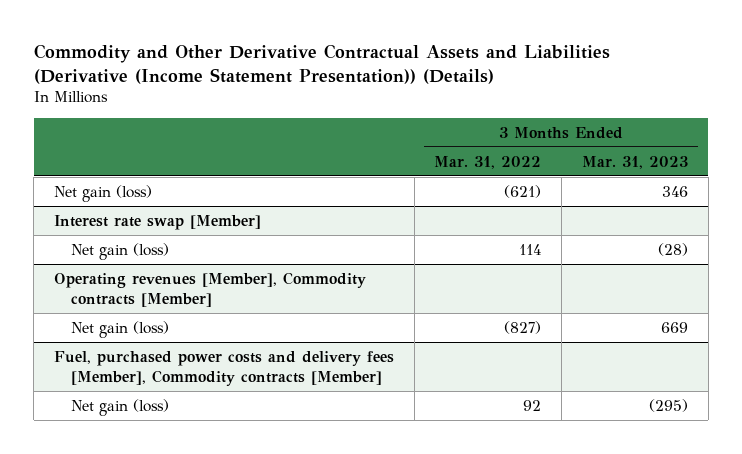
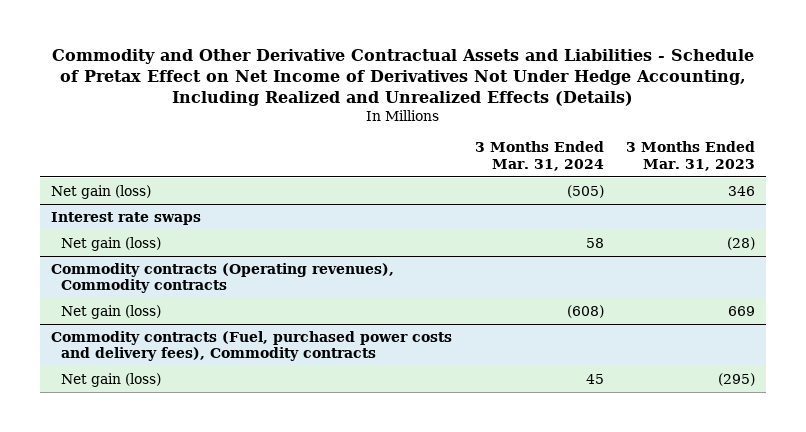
- Commodity and Other Derivative Contractual Assets and Liabilities (Derivative (Income Statement Presentation)) (Details)
+ Commodity and Other Derivative Contractual Assets and Liabilities - Schedule of Pretax Effect on Net Income of Derivatives Not Under Hedge Accounting, Including Realized and Unrealized Effects (Details)
- | 3 Months Ended Mar. 31, 2022 | 3 Months Ended Mar. 31, 2023
+ | 3 Months Ended Mar. 31, 2024 | 3 Months Ended Mar. 31, 2023
- Interest rate swap [Member]
+ Interest rate swaps
- Operating revenues [Member], Commodity contracts [Member]
+ Commodity contracts (Operating revenues), Commodity contracts
- Fuel, purchased power costs and delivery fees [Member], Commodity contracts [Member]
+ Commodity contracts (Fuel, purchased power costs and delivery fees), Commodity contracts

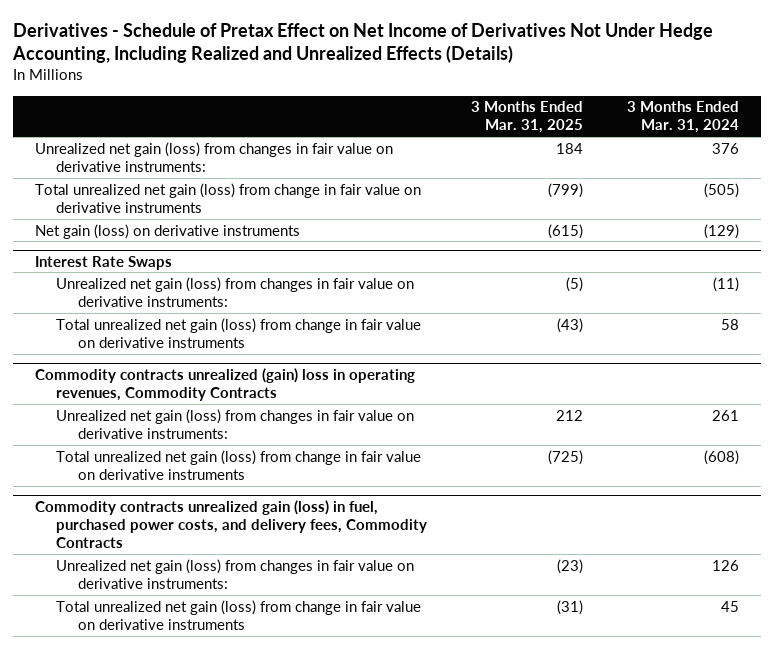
- Commodity and Other Derivative Contractual Assets and Liabilities - Schedule of Pretax Effect on Net Income of Derivatives Not Under Hedge Accounting, Including Realized and Unrealized Effects (Details)
+ Derivatives - Schedule of Pretax Effect on Net Income of Derivatives Not Under Hedge Accounting, Including Realized and Unrealized Effects (Details)
- | 3 Months Ended Mar. 31, 2024 | 3 Months Ended Mar. 31, 2023
+ | 3 Months Ended Mar. 31, 2025 | 3 Months Ended Mar. 31, 2024
- Net gain (loss) | (505) | 346
- Interest rate swaps
- Net gain (loss) | 58 | (28)
- Commodity contracts (Operating revenues), Commodity contracts
- Net gain (loss) | (608) | 669
- Commodity contracts (Fuel, purchased power costs and delivery fees), Commodity contracts
- Net gain (loss) | 45 | (295)
+ Unrealized net gain (loss) from changes in fair value on derivative instruments: | 184 | 376
+ Total unrealized net gain (loss) from change in fair value on derivative instruments | (799) | (505)
+ Net gain (loss) on derivative instruments | (615) | (129)
+ Interest Rate Swaps
+ Unrealized net gain (loss) from changes in fair value on derivative instruments: | (5) | (11)
+ Total unrealized net gain (loss) from change in fair value on derivative instruments | (43) | 58
+ Commodity contracts unrealized (gain) loss in operating revenues, Commodity Contracts
+ Unrealized net gain (loss) from changes in fair value on derivative instruments: | 212 | 261
+ Total unrealized net gain (loss) from change in fair value on derivative instruments | (725) | (608)
+ Commodity contracts unrealized gain (loss) in fuel, purchased power costs, and delivery fees, Commodity Contracts
+ Unrealized net gain (loss) from changes in fair value on derivative instruments: | (23) | 126
+ Total unrealized net gain (loss) from change in fair value on derivative instruments | (31) | 45

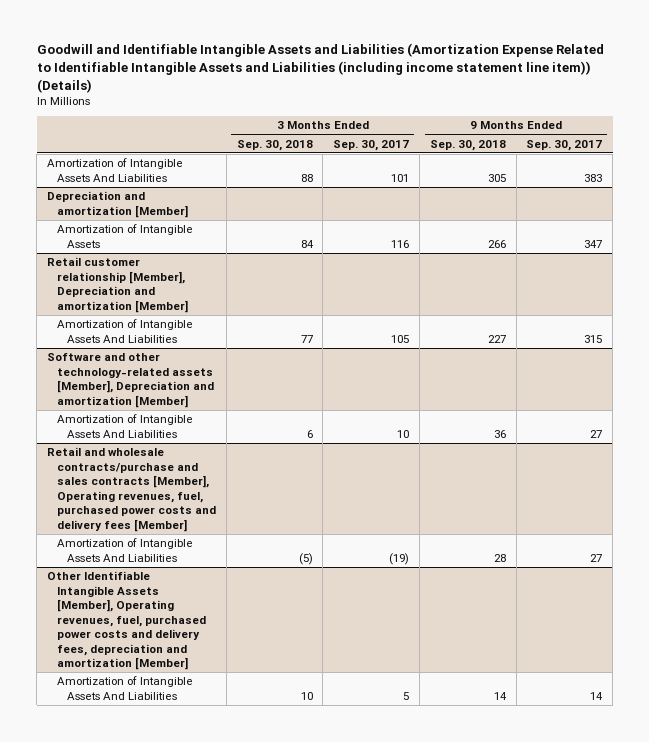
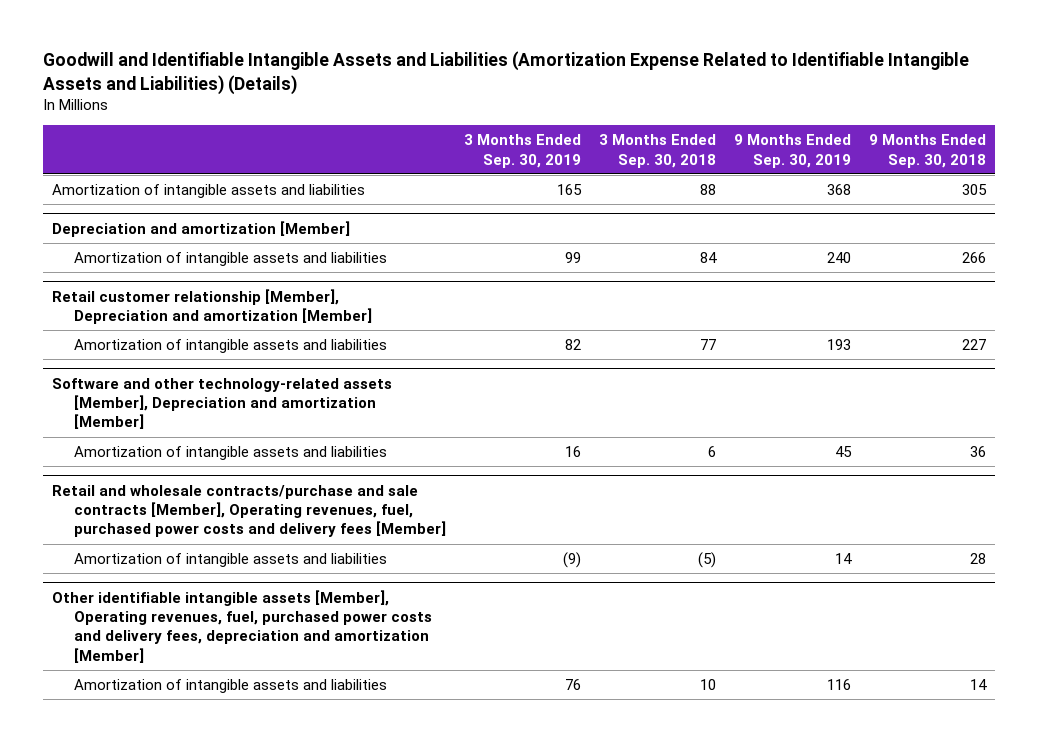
- Goodwill and Identifiable Intangible Assets and Liabilities (Amortization Expense Related to Identifiable Intangible Assets and Liabilities (including income statement line item)) (Details)
+ Goodwill and Identifiable Intangible Assets and Liabilities (Amortization Expense Related to Identifiable Intangible Assets and Liabilities) (Details)
- | 3 Months Ended Sep. 30, 2018 | 3 Months Ended Sep. 30, 2017 | 9 Months Ended Sep. 30, 2018 | 9 Months Ended Sep. 30, 2017
+ | 3 Months Ended Sep. 30, 2019 | 3 Months Ended Sep. 30, 2018 | 9 Months Ended Sep. 30, 2019 | 9 Months Ended Sep. 30, 2018
- Amortization of Intangible Assets And Liabilities | 88 | 101 | 305 | 383
+ Amortization of intangible assets and liabilities | 165 | 88 | 368 | 305
@ Depreciation and amortization [Member]
- Amortization of Intangible Assets | 84 | 116 | 266 | 347
+ Amortization of intangible assets and liabilities | 99 | 84 | 240 | 266
@ Retail customer relationship [Member], Depreciation and amortization [Member]
- Amortization of Intangible Assets And Liabilities | 77 | 105 | 227 | 315
+ Amortization of intangible assets and liabilities | 82 | 77 | 193 | 227
@ Software and other technology-related assets [Member], Depreciation and amortization [Member]
- Amortization of Intangible Assets And Liabilities | 6 | 10 | 36 | 27
- Retail and wholesale contracts/purchase and sales contracts [Member], Operating revenues, fuel, purchased power costs and delivery fees [Member]
- Amortization of Intangible Assets And Liabilities | (5) | (19) | 28 | 27
- Other Identifiable Intangible Assets [Member], Operating revenues, fuel, purchased power costs and delivery fees, depreciation and amortization [Member]
- Amortization of Intangible Assets And Liabilities | 10 | 5 | 14 | 14
@ Software and other technology-related assets [Member], Depreciation and amortization [Member]
+ Amortization of intangible assets and liabilities | 16 | 6 | 45 | 36
+ Retail and wholesale contracts/purchase and sale contracts [Member], Operating revenues, fuel, purchased power costs and delivery fees [Member]
+ Amortization of intangible assets and liabilities | (9) | (5) | 14 | 28
+ Other identifiable intangible assets [Member], Operating revenues, fuel, purchased power costs and delivery fees, depreciation and amortization [Member]
+ Amortization of intangible assets and liabilities | 76 | 10 | 116 | 14

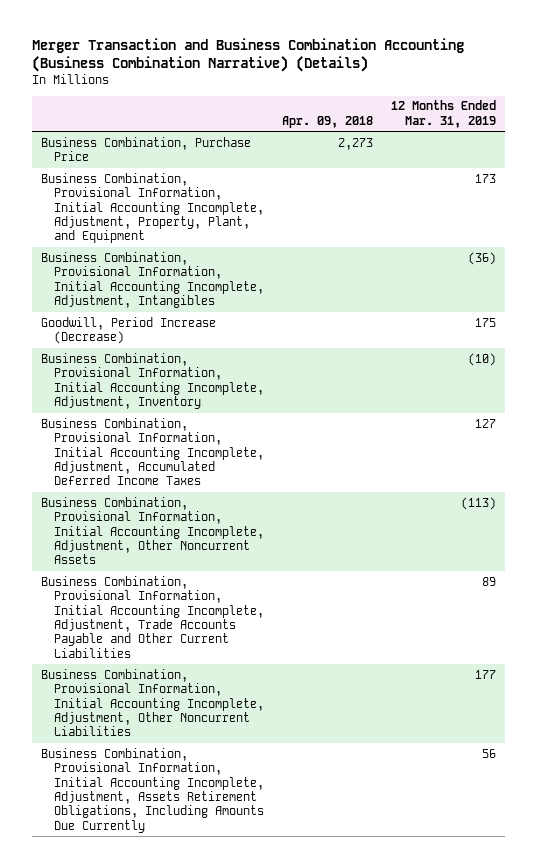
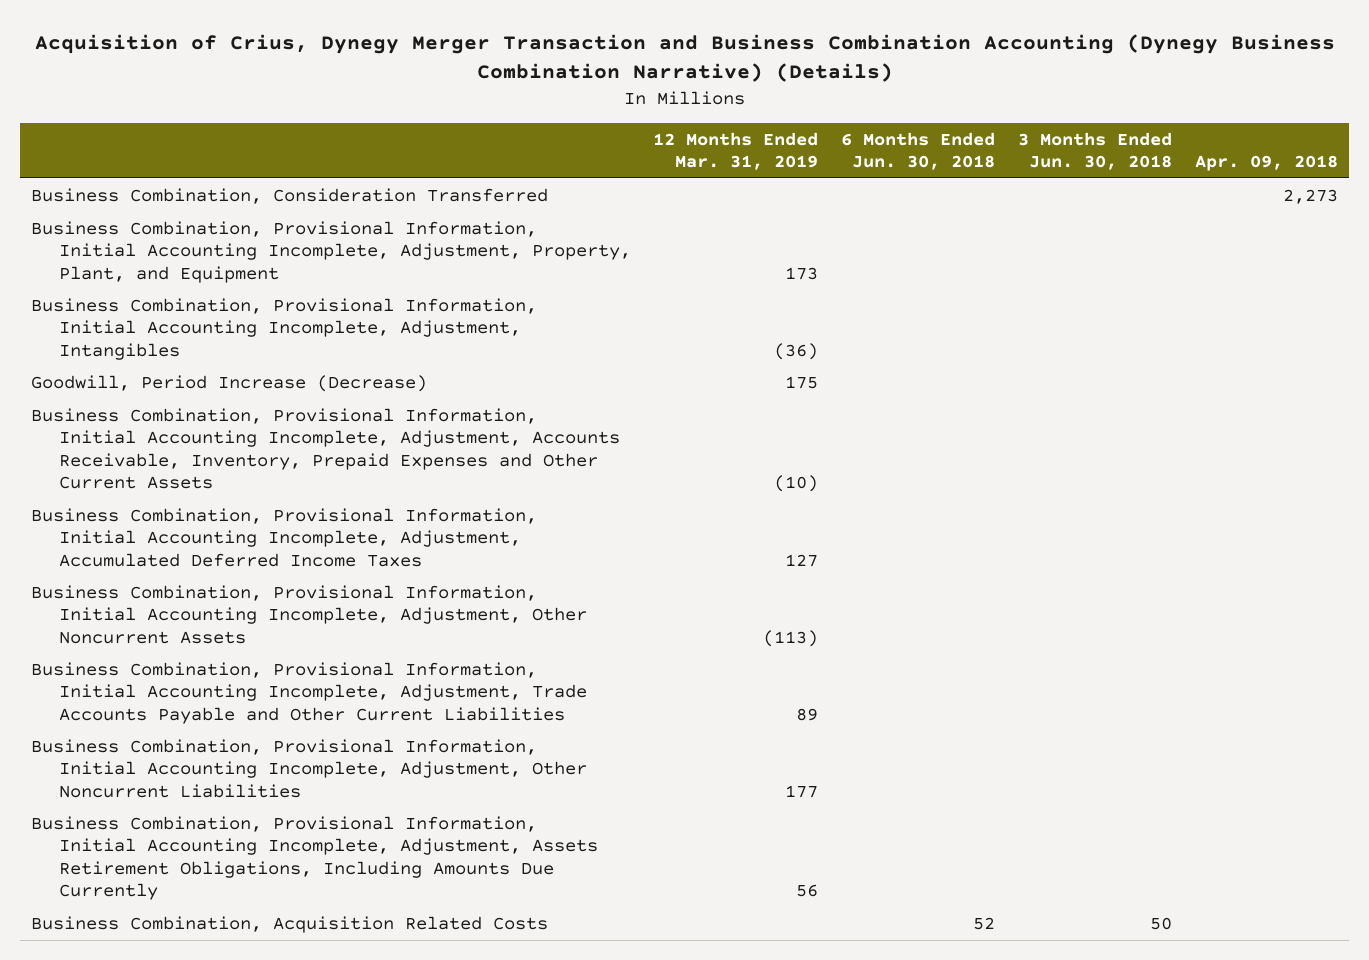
- Merger Transaction and Business Combination Accounting (Business Combination Narrative) (Details)
+ Acquisition of Crius, Dynegy Merger Transaction and Business Combination Accounting (Dynegy Business Combination Narrative) (Details)
- | Apr. 09, 2018 | 12 Months Ended Mar. 31, 2019
+ | 12 Months Ended Mar. 31, 2019 | 6 Months Ended Jun. 30, 2018 | 3 Months Ended Jun. 30, 2018 | Apr. 09, 2018
- Business Combination, Purchase Price | 2,273 |
+ Business Combination, Consideration Transferred | | | | 2,273
- Business Combination, Provisional Information, Initial Accounting Incomplete, Adjustment, Inventory | | (10)
+ Business Combination, Provisional Information, Initial Accounting Incomplete, Adjustment, Accounts Receivable, Inventory, Prepaid Expenses and Other Current Assets | (10) | | |
+ Business Combination, Acquisition Related Costs | | 52 | 50 |

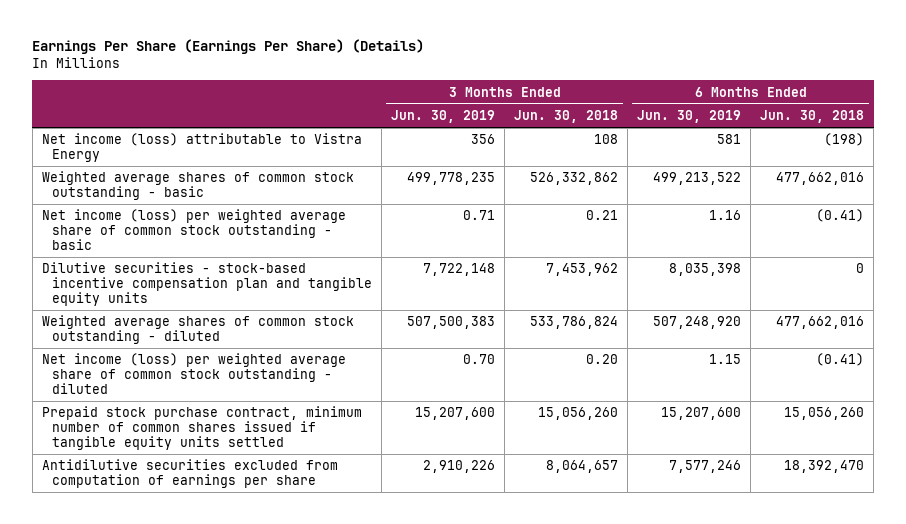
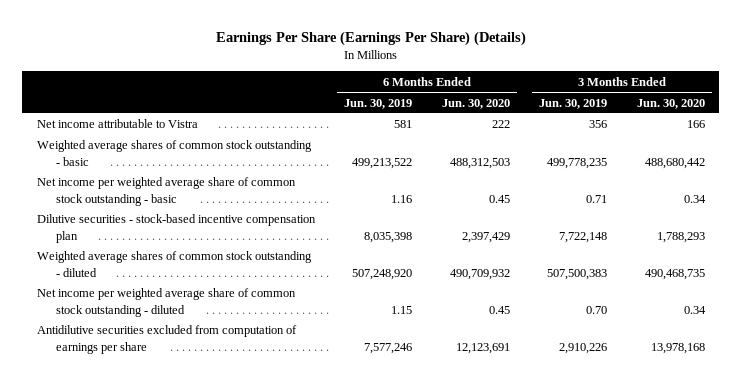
- | 3 Months Ended Jun. 30, 2019 | 3 Months Ended Jun. 30, 2018 | 6 Months Ended Jun. 30, 2019 | 6 Months Ended Jun. 30, 2018
+ | 6 Months Ended Jun. 30, 2019 | 6 Months Ended Jun. 30, 2020 | 3 Months Ended Jun. 30, 2019 | 3 Months Ended Jun. 30, 2020
- Net income (loss) attributable to Vistra Energy | 356 | 108 | 581 | (198)
+ Net income attributable to Vistra | 581 | 222 | 356 | 166
- Net income (loss) per weighted average share of common stock outstanding - basic | 0.71 | 0.21 | 1.16 | (0.41)
- Dilutive securities - stock-based incentive compensation plan and tangible equity units | 7,722,148 | 7,453,962 | 8,035,398 | 0
+ Net income per weighted average share of common stock outstanding - basic | 1.16 | 0.45 | 0.71 | 0.34
+ Dilutive securities - stock-based incentive compensation plan | 8,035,398 | 2,397,429 | 7,722,148 | 1,788,293
- Net income (loss) per weighted average share of common stock outstanding - diluted | 0.70 | 0.20 | 1.15 | (0.41)
- Prepaid stock purchase contract, minimum number of common shares issued if tangible equity units settled | 15,207,600 | 15,056,260 | 15,207,600 | 15,056,260
+ Net income per weighted average share of common stock outstanding - diluted | 1.15 | 0.45 | 0.70 | 0.34

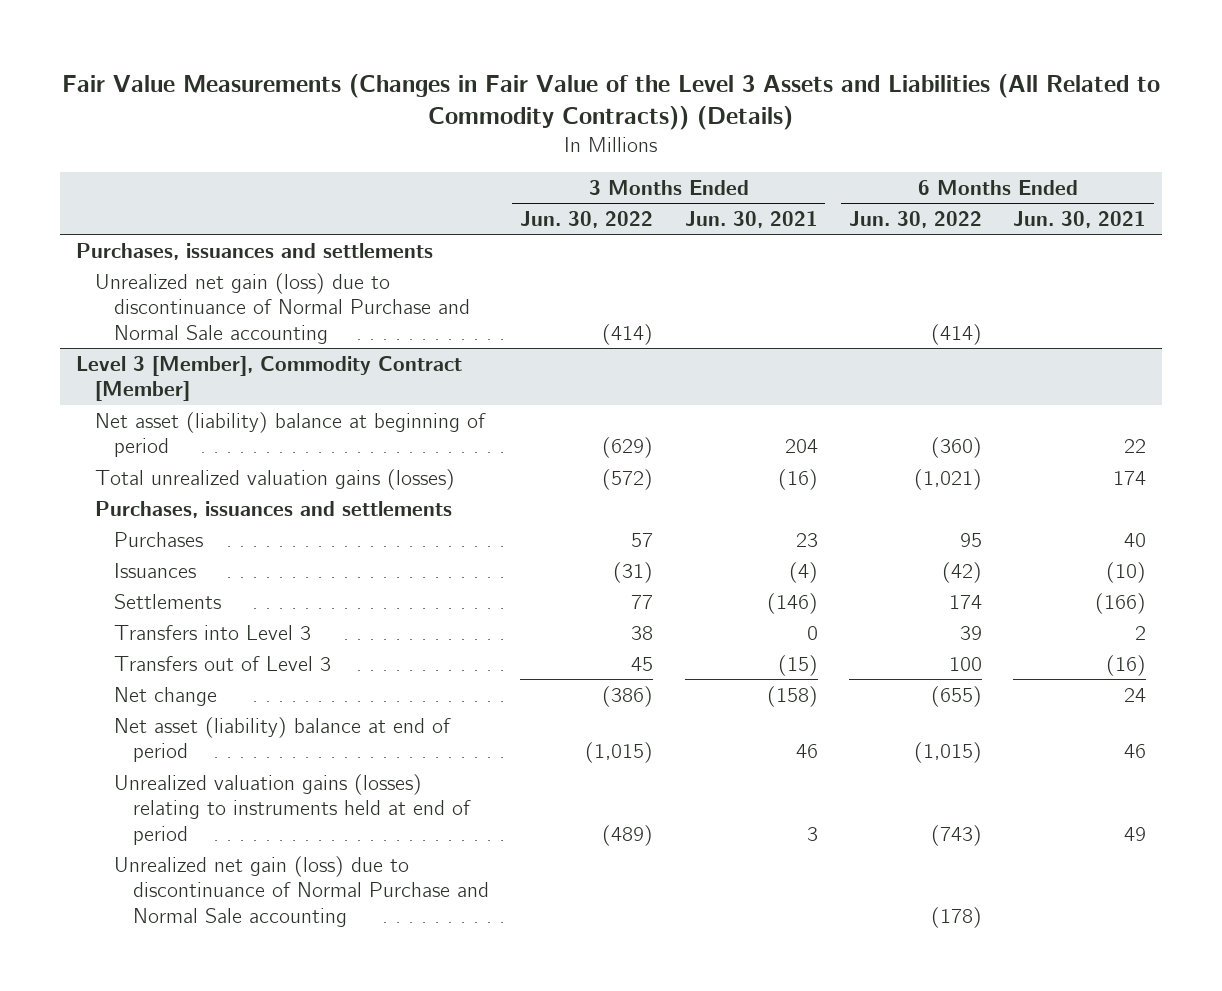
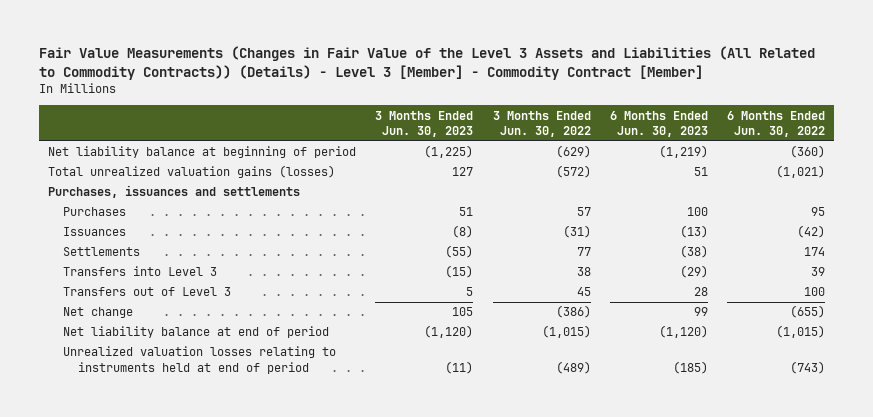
- Fair Value Measurements (Changes in Fair Value of the Level 3 Assets and Liabilities (All Related to Commodity Contracts)) (Details)
+ Fair Value Measurements (Changes in Fair Value of the Level 3 Assets and Liabilities (All Related to Commodity Contracts)) (Details) - Level 3 [Member] - Commodity Contract [Member]
- | 3 Months Ended Jun. 30, 2022 | 3 Months Ended Jun. 30, 2021 | 6 Months Ended Jun. 30, 2022 | 6 Months Ended Jun. 30, 2021
+ | 3 Months Ended Jun. 30, 2023 | 3 Months Ended Jun. 30, 2022 | 6 Months Ended Jun. 30, 2023 | 6 Months Ended Jun. 30, 2022
- Purchases, issuances and settlements
- Unrealized net gain (loss) due to discontinuance of Normal Purchase and Normal Sale accounting | (414) | | (414) |
- Level 3 [Member], Commodity Contract [Member]
- Net asset (liability) balance at beginning of period | (629) | 204 | (360) | 22
+ Net liability balance at beginning of period | (1,225) | (629) | (1,219) | (360)
- Net asset (liability) balance at end of period | (1,015) | 46 | (1,015) | 46
- Unrealized valuation gains (losses) relating to instruments held at end of period | (489) | 3 | (743) | 49
- Unrealized net gain (loss) due to discontinuance of Normal Purchase and Normal Sale accounting | | | (178) |
+ Net liability balance at end of period | (1,120) | (1,015) | (1,120) | (1,015)
+ Unrealized valuation losses relating to instruments held at end of period | (11) | (489) | (185) | (743)

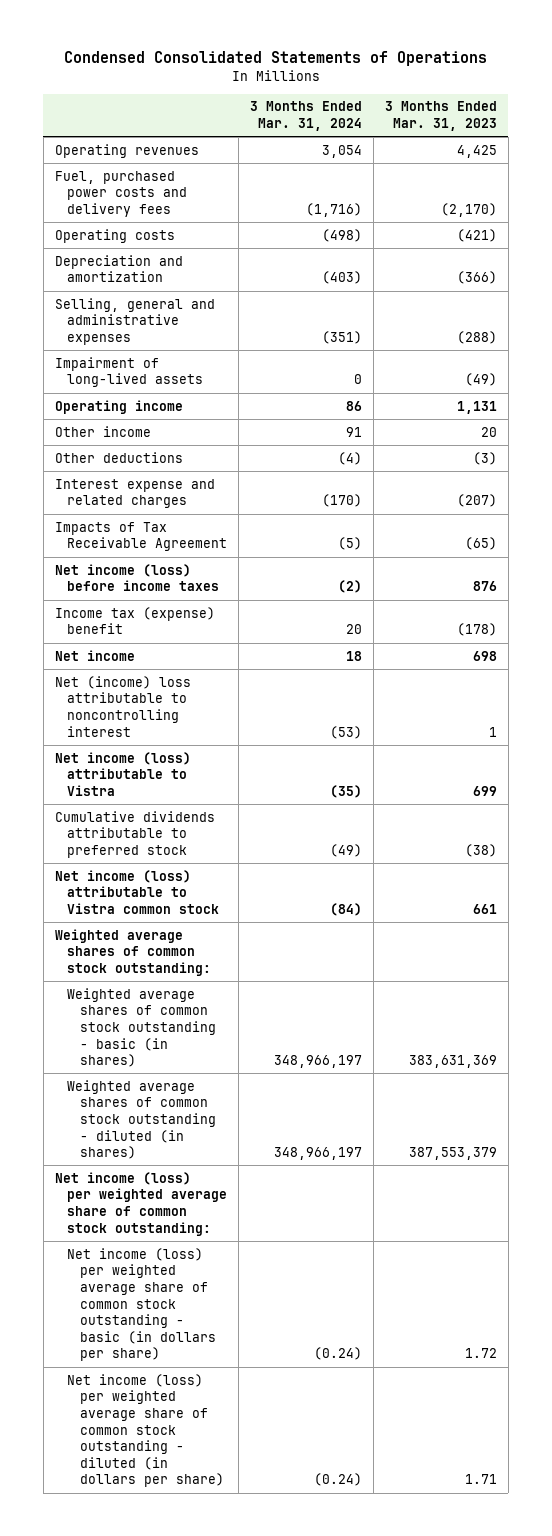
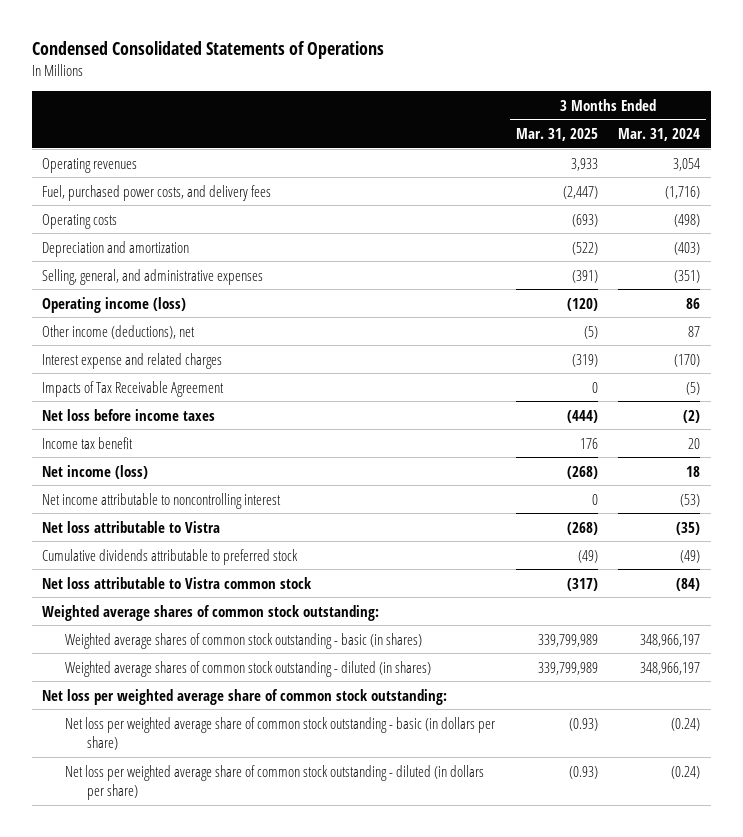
- | 3 Months Ended Mar. 31, 2024 | 3 Months Ended Mar. 31, 2023
+ | 3 Months Ended Mar. 31, 2025 | 3 Months Ended Mar. 31, 2024
- Fuel, purchased power costs and delivery fees | (1,716) | (2,170)
+ Fuel, purchased power costs, and delivery fees | (2,447) | (1,716)
- Selling, general and administrative expenses | (351) | (288)
- Impairment of long-lived assets | 0 | (49)
- Operating income | 86 | 1,131
- Other income | 91 | 20
- Other deductions | (4) | (3)
+ Selling, general, and administrative expenses | (391) | (351)
+ Operating income (loss) | (120) | 86
+ Other income (deductions), net | (5) | 87
- Net income (loss) before income taxes | (2) | 876
- Income tax (expense) benefit | 20 | (178)
- Net income | 18 | 698
- Net (income) loss attributable to noncontrolling interest | (53) | 1
- Net income (loss) attributable to Vistra | (35) | 699
+ Net loss before income taxes | (444) | (2)
+ Income tax benefit | 176 | 20
+ Net income (loss) | (268) | 18
+ Net income attributable to noncontrolling interest | 0 | (53)
+ Net loss attributable to Vistra | (268) | (35)
- Net income (loss) attributable to Vistra common stock | (84) | 661
+ Net loss attributable to Vistra common stock | (317) | (84)
- Net income (loss) per weighted average share of common stock outstanding:
- Net income (loss) per weighted average share of common stock outstanding - basic (in dollars per share) | (0.24) | 1.72
- Net income (loss) per weighted average share of common stock outstanding - diluted (in dollars per share) | (0.24) | 1.71
+ Net loss per weighted average share of common stock outstanding:
+ Net loss per weighted average share of common stock outstanding - basic (in dollars per share) | (0.93) | (0.24)
+ Net loss per weighted average share of common stock outstanding - diluted (in dollars per share) | (0.93) | (0.24)

